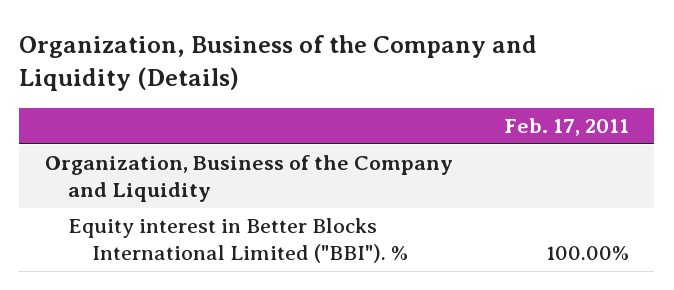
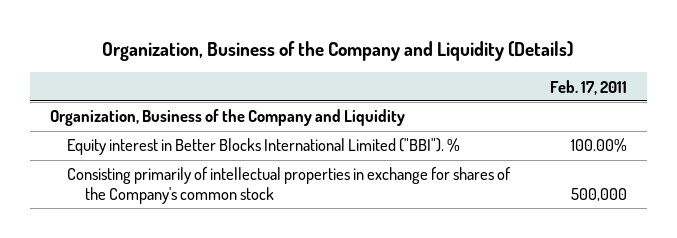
+ Consisting primarily of intellectual properties in exchange for shares of the Company's common stock | 500,000

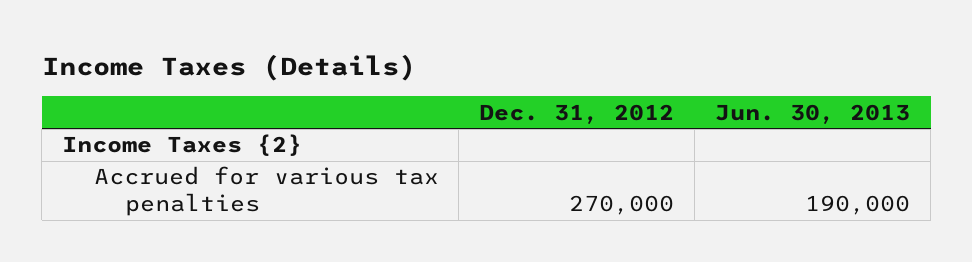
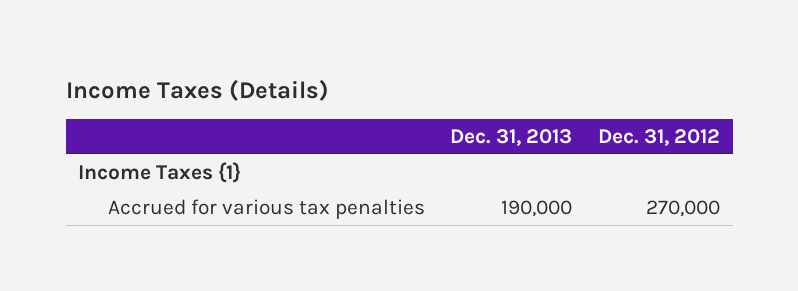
- | Dec. 31, 2012 | Jun. 30, 2013
+ | Dec. 31, 2013 | Dec. 31, 2012
- Income Taxes {2}
+ Income Taxes {1}

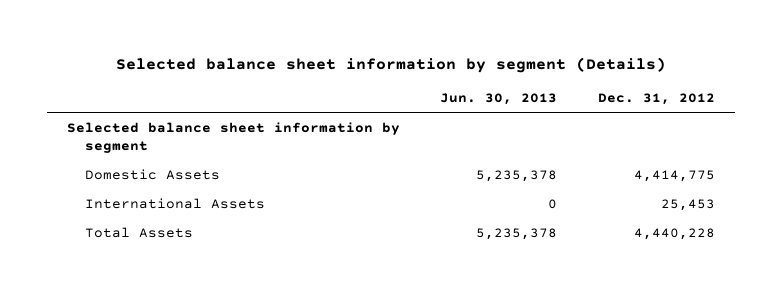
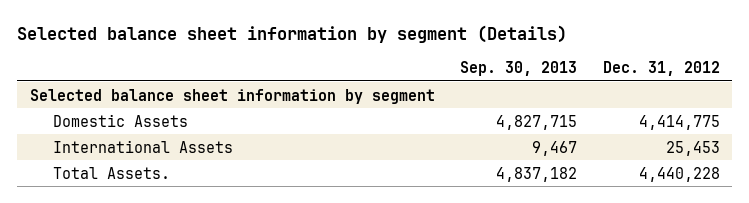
- | Jun. 30, 2013 | Dec. 31, 2012
+ | Sep. 30, 2013 | Dec. 31, 2012
- Total Assets | 5,235,378 | 4,440,228
+ Total Assets. | 4,837,182 | 4,440,228

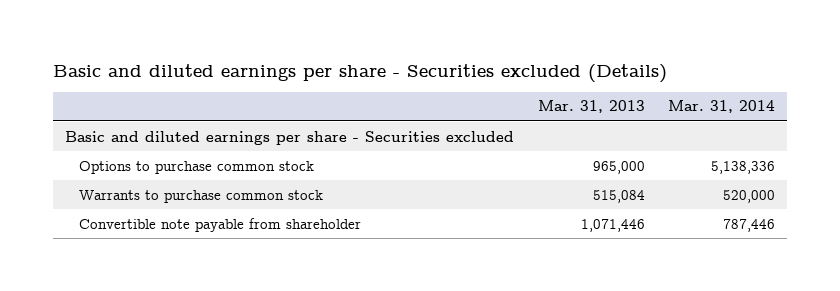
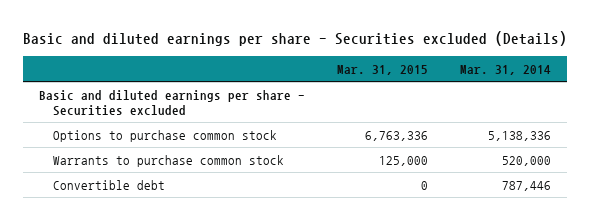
- | Mar. 31, 2013 | Mar. 31, 2014
+ | Mar. 31, 2015 | Mar. 31, 2014
- Convertible note payable from shareholder | 1,071,446 | 787,446
+ Convertible debt | 0 | 787,446

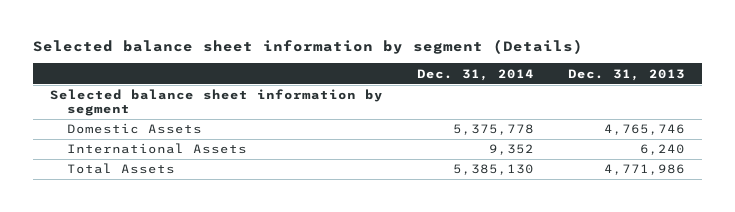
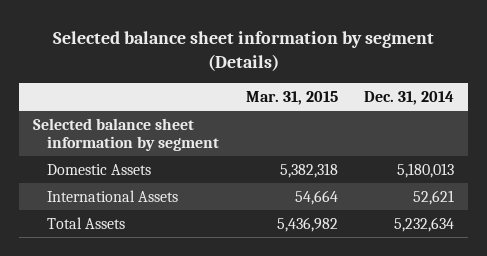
- | Dec. 31, 2014 | Dec. 31, 2013
+ | Mar. 31, 2015 | Dec. 31, 2014
- Domestic Assets | 5,375,778 | 4,765,746
- International Assets | 9,352 | 6,240
- Total Assets | 5,385,130 | 4,771,986
+ Domestic Assets | 5,382,318 | 5,180,013
+ International Assets | 54,664 | 52,621
+ Total Assets | 5,436,982 | 5,232,634

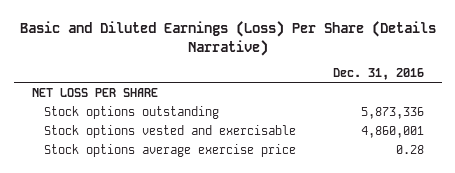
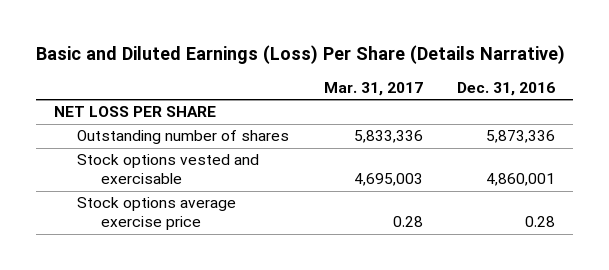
- | Dec. 31, 2016
+ | Mar. 31, 2017 | Dec. 31, 2016
- Stock options outstanding | 5,873,336
+ Outstanding number of shares | 5,833,336 | 5,873,336

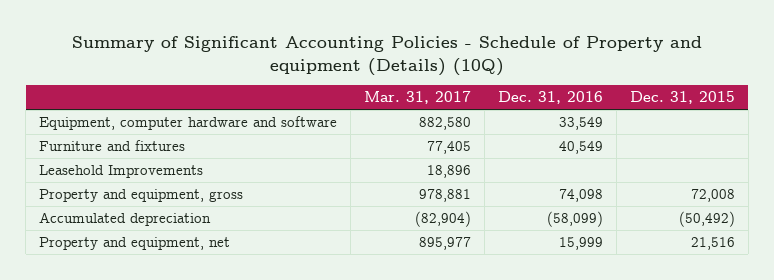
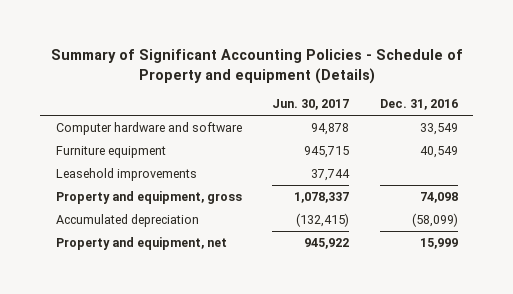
- Summary of Significant Accounting Policies - Schedule of Property and equipment (Details) (10Q)
+ Summary of Significant Accounting Policies - Schedule of Property and equipment (Details)
- | Mar. 31, 2017 | Dec. 31, 2016 | Dec. 31, 2015
+ | Jun. 30, 2017 | Dec. 31, 2016
- Equipment, computer hardware and software | 882,580 | 33,549 |
- Furniture and fixtures | 77,405 | 40,549 |
- Leasehold Improvements | 18,896 | |
+ Computer hardware and software | 94,878 | 33,549
+ Furniture equipment | 945,715 | 40,549
+ Leasehold improvements | 37,744 |

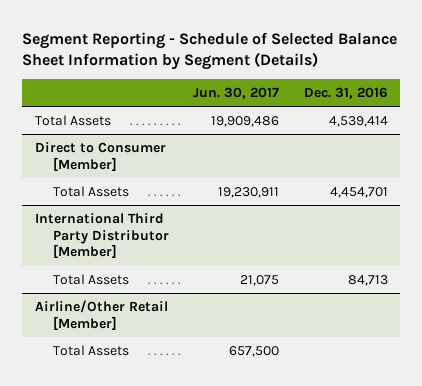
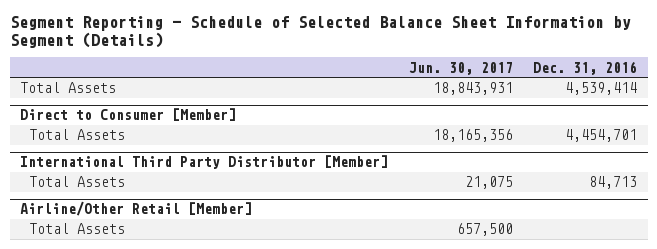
- Total Assets | 19,909,486 | 4,539,414
+ Total Assets | 18,843,931 | 4,539,414
@ Direct to Consumer [Member]
- Total Assets | 19,230,911 | 4,454,701
+ Total Assets | 18,165,356 | 4,454,701

